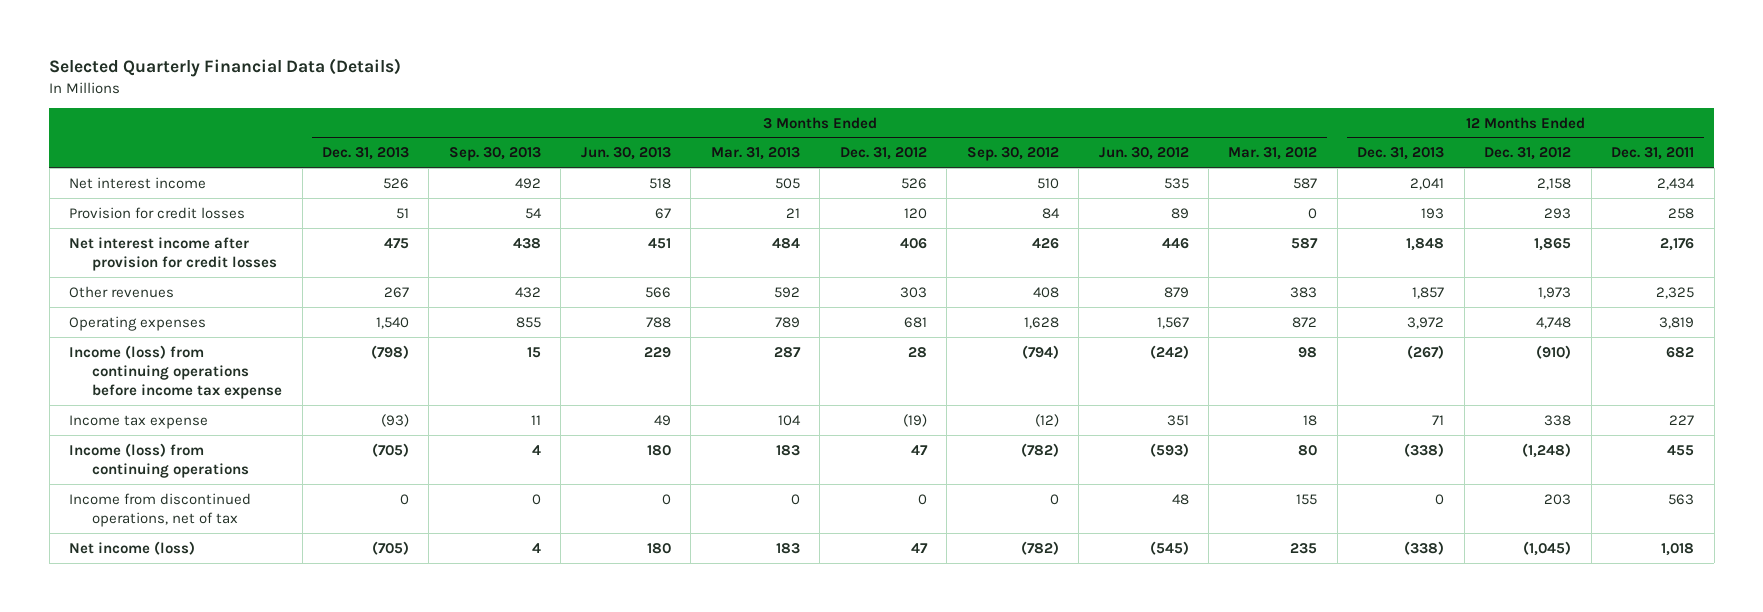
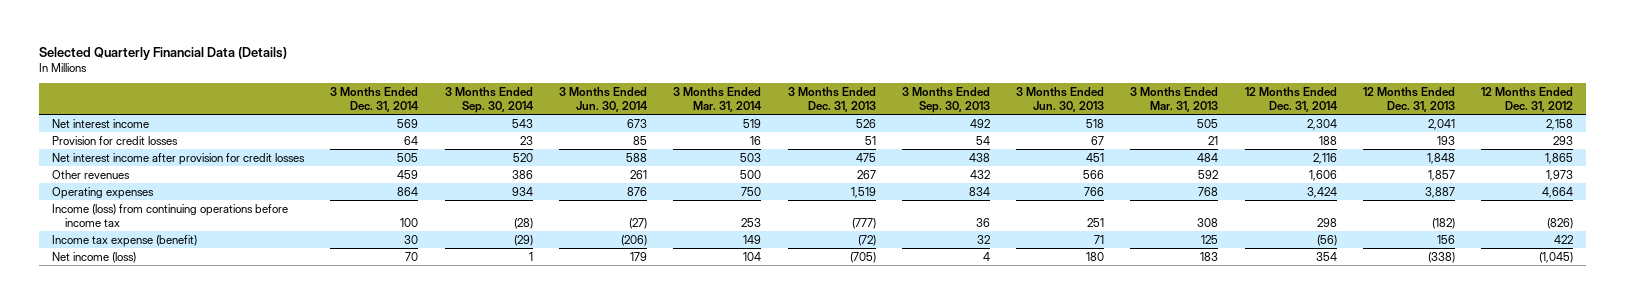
- | 3 Months Ended Dec. 31, 2013 | 3 Months Ended Sep. 30, 2013 | 3 Months Ended Jun. 30, 2013 | 3 Months Ended Mar. 31, 2013 | 3 Months Ended Dec. 31, 2012 | 3 Months Ended Sep. 30, 2012 | 3 Months Ended Jun. 30, 2012 | 3 Months Ended Mar. 31, 2012 | 12 Months Ended Dec. 31, 2013 | 12 Months Ended Dec. 31, 2012 | 12 Months Ended Dec. 31, 2011
+ | 3 Months Ended Dec. 31, 2014 | 3 Months Ended Sep. 30, 2014 | 3 Months Ended Jun. 30, 2014 | 3 Months Ended Mar. 31, 2014 | 3 Months Ended Dec. 31, 2013 | 3 Months Ended Sep. 30, 2013 | 3 Months Ended Jun. 30, 2013 | 3 Months Ended Mar. 31, 2013 | 12 Months Ended Dec. 31, 2014 | 12 Months Ended Dec. 31, 2013 | 12 Months Ended Dec. 31, 2012
- Operating expenses | 1,540 | 855 | 788 | 789 | 681 | 1,628 | 1,567 | 872 | 3,972 | 4,748 | 3,819
- Income (loss) from continuing operations before income tax expense | (798) | 15 | 229 | 287 | 28 | (794) | (242) | 98 | (267) | (910) | 682
- Income tax expense | (93) | 11 | 49 | 104 | (19) | (12) | 351 | 18 | 71 | 338 | 227
- Income (loss) from continuing operations | (705) | 4 | 180 | 183 | 47 | (782) | (593) | 80 | (338) | (1,248) | 455
- Income from discontinued operations, net of tax | 0 | 0 | 0 | 0 | 0 | 0 | 48 | 155 | 0 | 203 | 563
+ Operating expenses | 864 | 934 | 876 | 750 | 1,519 | 834 | 766 | 768 | 3,424 | 3,887 | 4,664
+ Income (loss) from continuing operations before income tax | 100 | (28) | (27) | 253 | (777) | 36 | 251 | 308 | 298 | (182) | (826)
+ Income tax expense (benefit) | 30 | (29) | (206) | 149 | (72) | 32 | 71 | 125 | (56) | 156 | 422

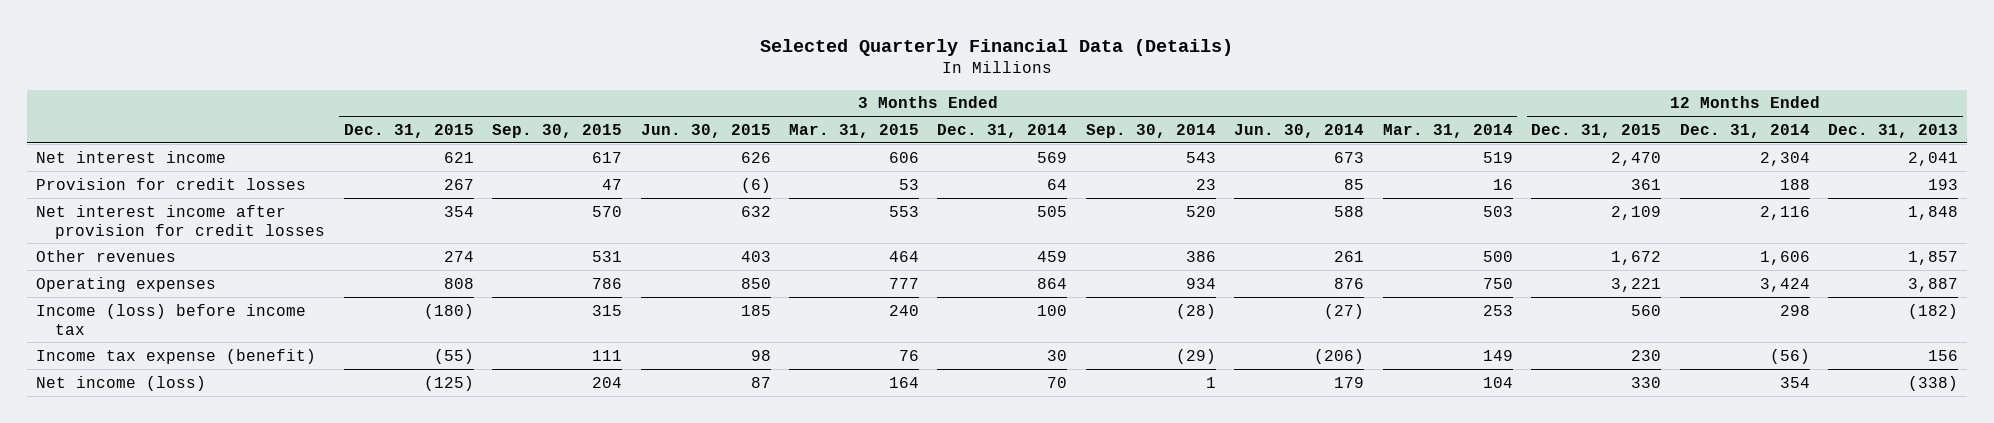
- | 3 Months Ended Dec. 31, 2014 | 3 Months Ended Sep. 30, 2014 | 3 Months Ended Jun. 30, 2014 | 3 Months Ended Mar. 31, 2014 | 3 Months Ended Dec. 31, 2013 | 3 Months Ended Sep. 30, 2013 | 3 Months Ended Jun. 30, 2013 | 3 Months Ended Mar. 31, 2013 | 12 Months Ended Dec. 31, 2014 | 12 Months Ended Dec. 31, 2013 | 12 Months Ended Dec. 31, 2012
+ | 3 Months Ended Dec. 31, 2015 | 3 Months Ended Sep. 30, 2015 | 3 Months Ended Jun. 30, 2015 | 3 Months Ended Mar. 31, 2015 | 3 Months Ended Dec. 31, 2014 | 3 Months Ended Sep. 30, 2014 | 3 Months Ended Jun. 30, 2014 | 3 Months Ended Mar. 31, 2014 | 12 Months Ended Dec. 31, 2015 | 12 Months Ended Dec. 31, 2014 | 12 Months Ended Dec. 31, 2013
- Income (loss) from continuing operations before income tax | 100 | (28) | (27) | 253 | (777) | 36 | 251 | 308 | 298 | (182) | (826)
+ Income (loss) before income tax | (180) | 315 | 185 | 240 | 100 | (28) | (27) | 253 | 560 | 298 | (182)

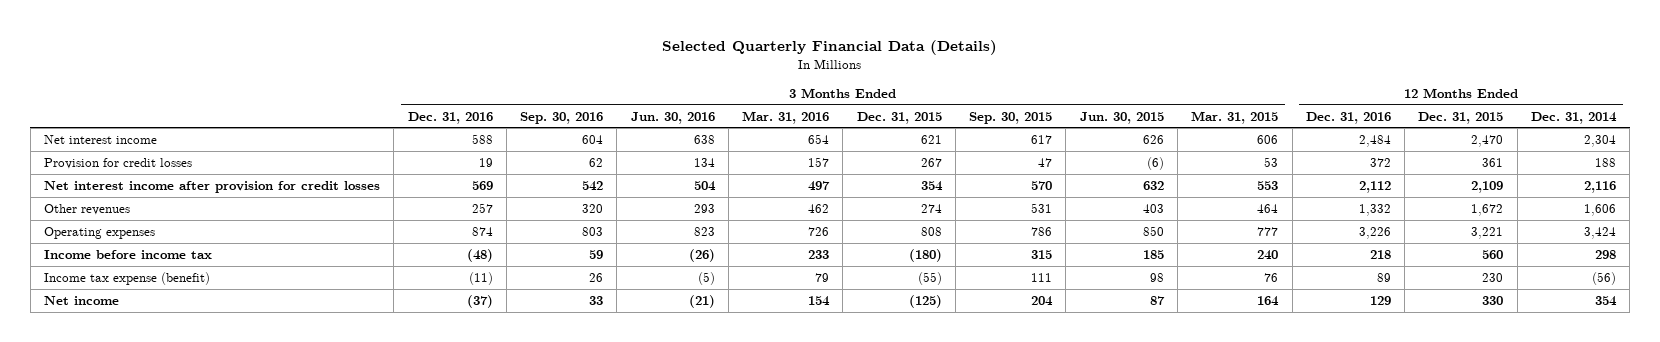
- | 3 Months Ended Dec. 31, 2015 | 3 Months Ended Sep. 30, 2015 | 3 Months Ended Jun. 30, 2015 | 3 Months Ended Mar. 31, 2015 | 3 Months Ended Dec. 31, 2014 | 3 Months Ended Sep. 30, 2014 | 3 Months Ended Jun. 30, 2014 | 3 Months Ended Mar. 31, 2014 | 12 Months Ended Dec. 31, 2015 | 12 Months Ended Dec. 31, 2014 | 12 Months Ended Dec. 31, 2013
+ | 3 Months Ended Dec. 31, 2016 | 3 Months Ended Sep. 30, 2016 | 3 Months Ended Jun. 30, 2016 | 3 Months Ended Mar. 31, 2016 | 3 Months Ended Dec. 31, 2015 | 3 Months Ended Sep. 30, 2015 | 3 Months Ended Jun. 30, 2015 | 3 Months Ended Mar. 31, 2015 | 12 Months Ended Dec. 31, 2016 | 12 Months Ended Dec. 31, 2015 | 12 Months Ended Dec. 31, 2014
- Income (loss) before income tax | (180) | 315 | 185 | 240 | 100 | (28) | (27) | 253 | 560 | 298 | (182)
+ Income before income tax | (48) | 59 | (26) | 233 | (180) | 315 | 185 | 240 | 218 | 560 | 298
- Net income (loss) | (125) | 204 | 87 | 164 | 70 | 1 | 179 | 104 | 330 | 354 | (338)
+ Net income | (37) | 33 | (21) | 154 | (125) | 204 | 87 | 164 | 129 | 330 | 354

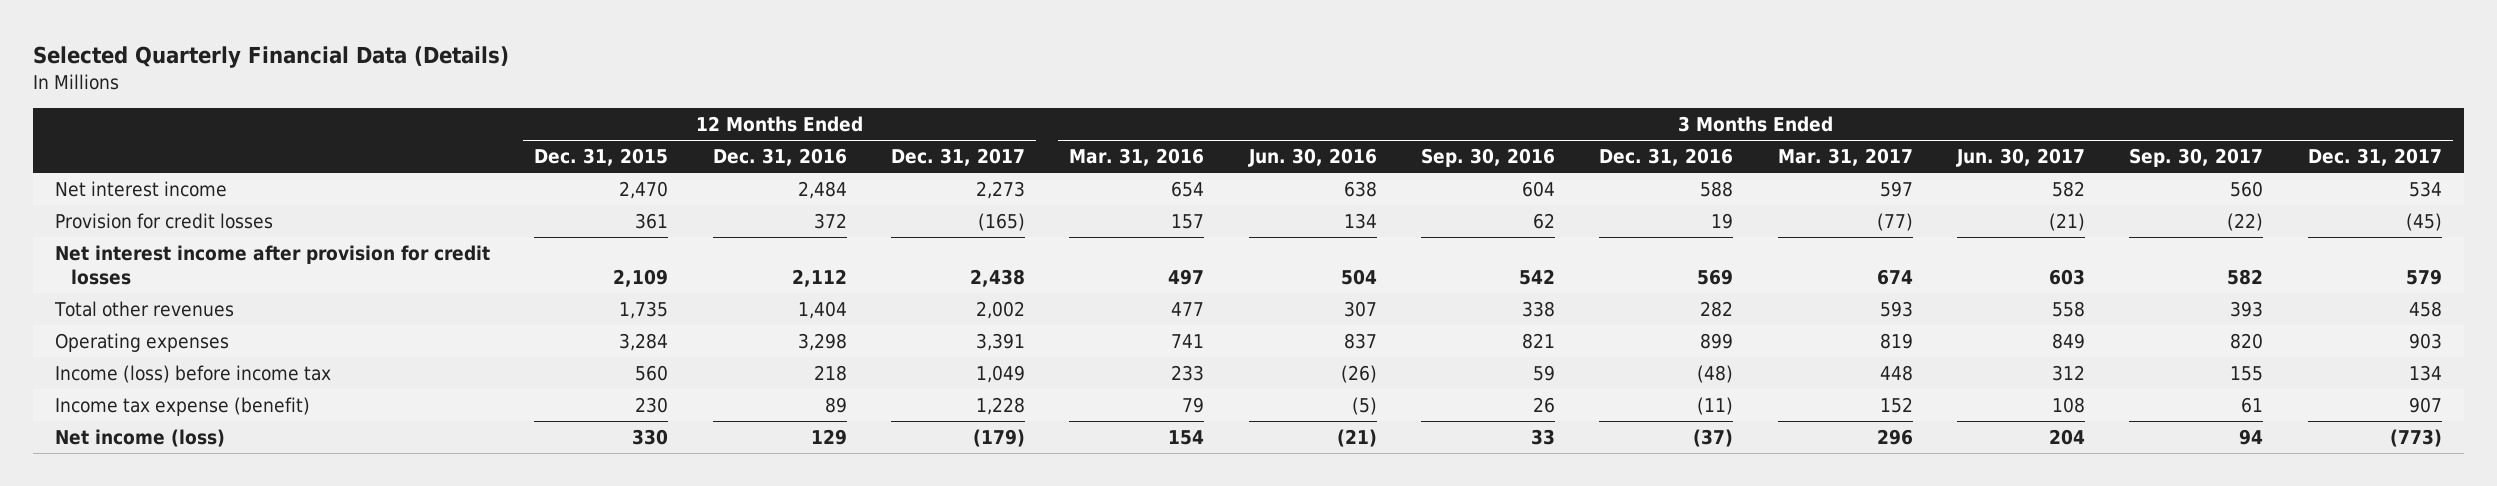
- | 3 Months Ended Dec. 31, 2016 | 3 Months Ended Sep. 30, 2016 | 3 Months Ended Jun. 30, 2016 | 3 Months Ended Mar. 31, 2016 | 3 Months Ended Dec. 31, 2015 | 3 Months Ended Sep. 30, 2015 | 3 Months Ended Jun. 30, 2015 | 3 Months Ended Mar. 31, 2015 | 12 Months Ended Dec. 31, 2016 | 12 Months Ended Dec. 31, 2015 | 12 Months Ended Dec. 31, 2014
+ | 12 Months Ended Dec. 31, 2015 | 12 Months Ended Dec. 31, 2016 | 12 Months Ended Dec. 31, 2017 | 3 Months Ended Mar. 31, 2016 | 3 Months Ended Jun. 30, 2016 | 3 Months Ended Sep. 30, 2016 | 3 Months Ended Dec. 31, 2016 | 3 Months Ended Mar. 31, 2017 | 3 Months Ended Jun. 30, 2017 | 3 Months Ended Sep. 30, 2017 | 3 Months Ended Dec. 31, 2017
- Other revenues | 257 | 320 | 293 | 462 | 274 | 531 | 403 | 464 | 1,332 | 1,672 | 1,606
- Operating expenses | 874 | 803 | 823 | 726 | 808 | 786 | 850 | 777 | 3,226 | 3,221 | 3,424
- Income before income tax | (48) | 59 | (26) | 233 | (180) | 315 | 185 | 240 | 218 | 560 | 298
+ Total other revenues | 1,735 | 1,404 | 2,002 | 477 | 307 | 338 | 282 | 593 | 558 | 393 | 458
+ Operating expenses | 3,284 | 3,298 | 3,391 | 741 | 837 | 821 | 899 | 819 | 849 | 820 | 903
+ Income (loss) before income tax | 560 | 218 | 1,049 | 233 | (26) | 59 | (48) | 448 | 312 | 155 | 134
- Net income | (37) | 33 | (21) | 154 | (125) | 204 | 87 | 164 | 129 | 330 | 354
+ Net income (loss) | 330 | 129 | (179) | 154 | (21) | 33 | (37) | 296 | 204 | 94 | (773)

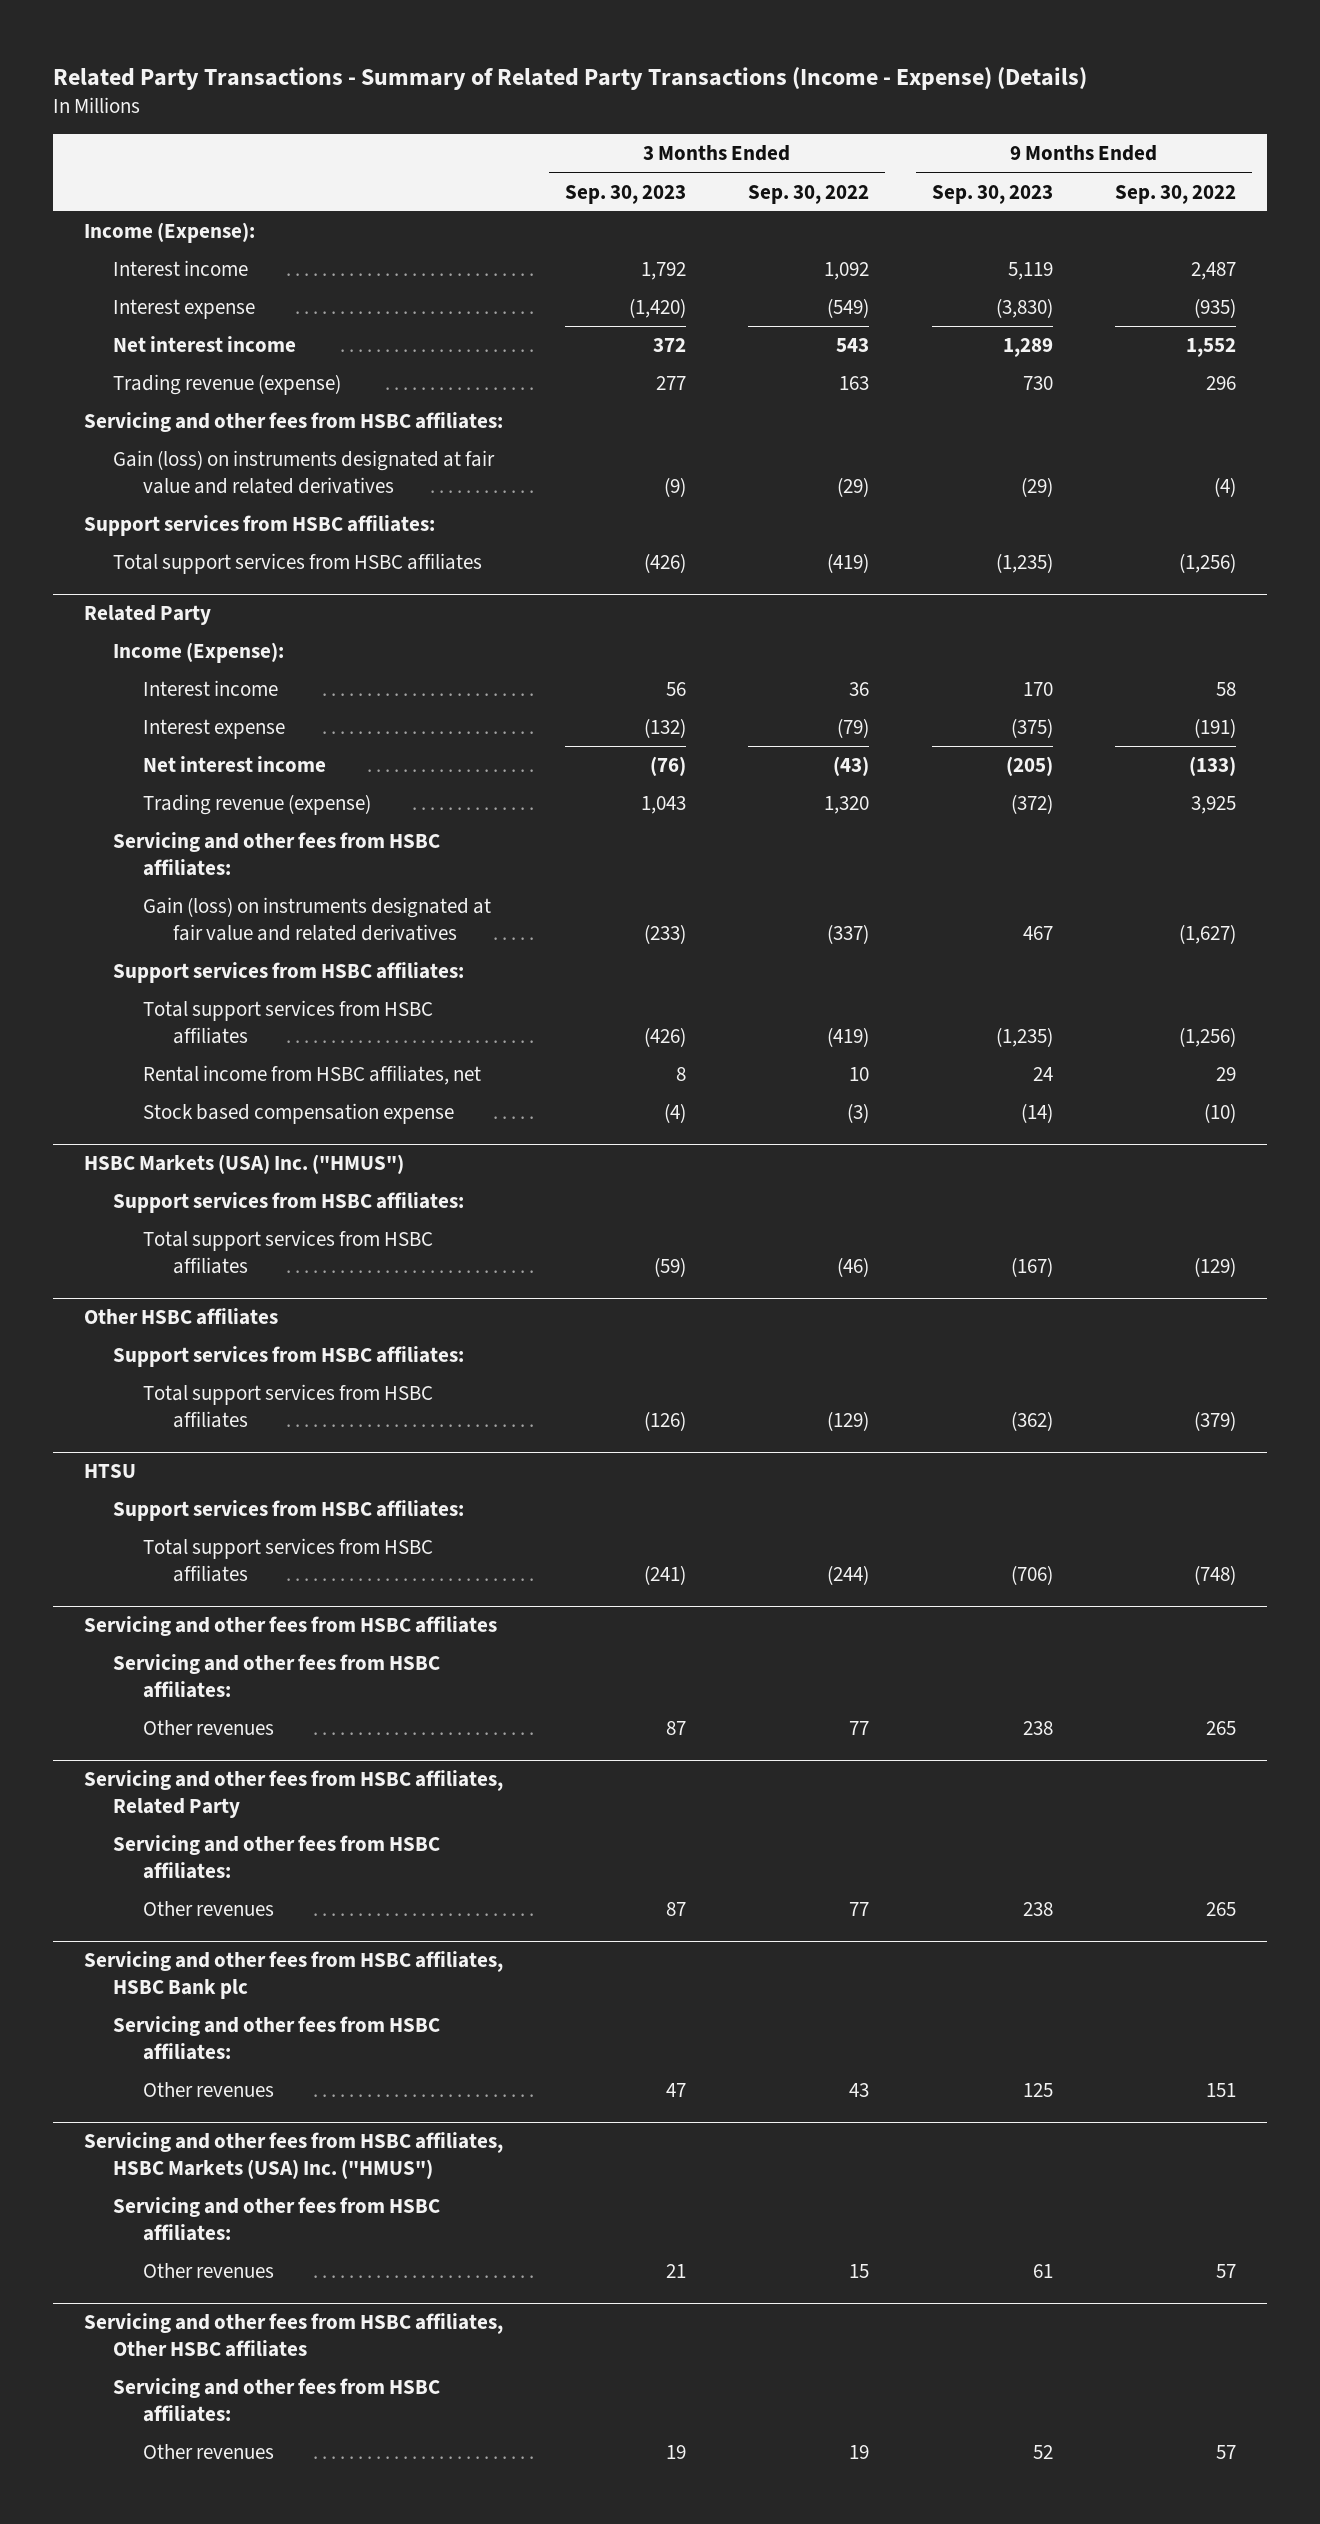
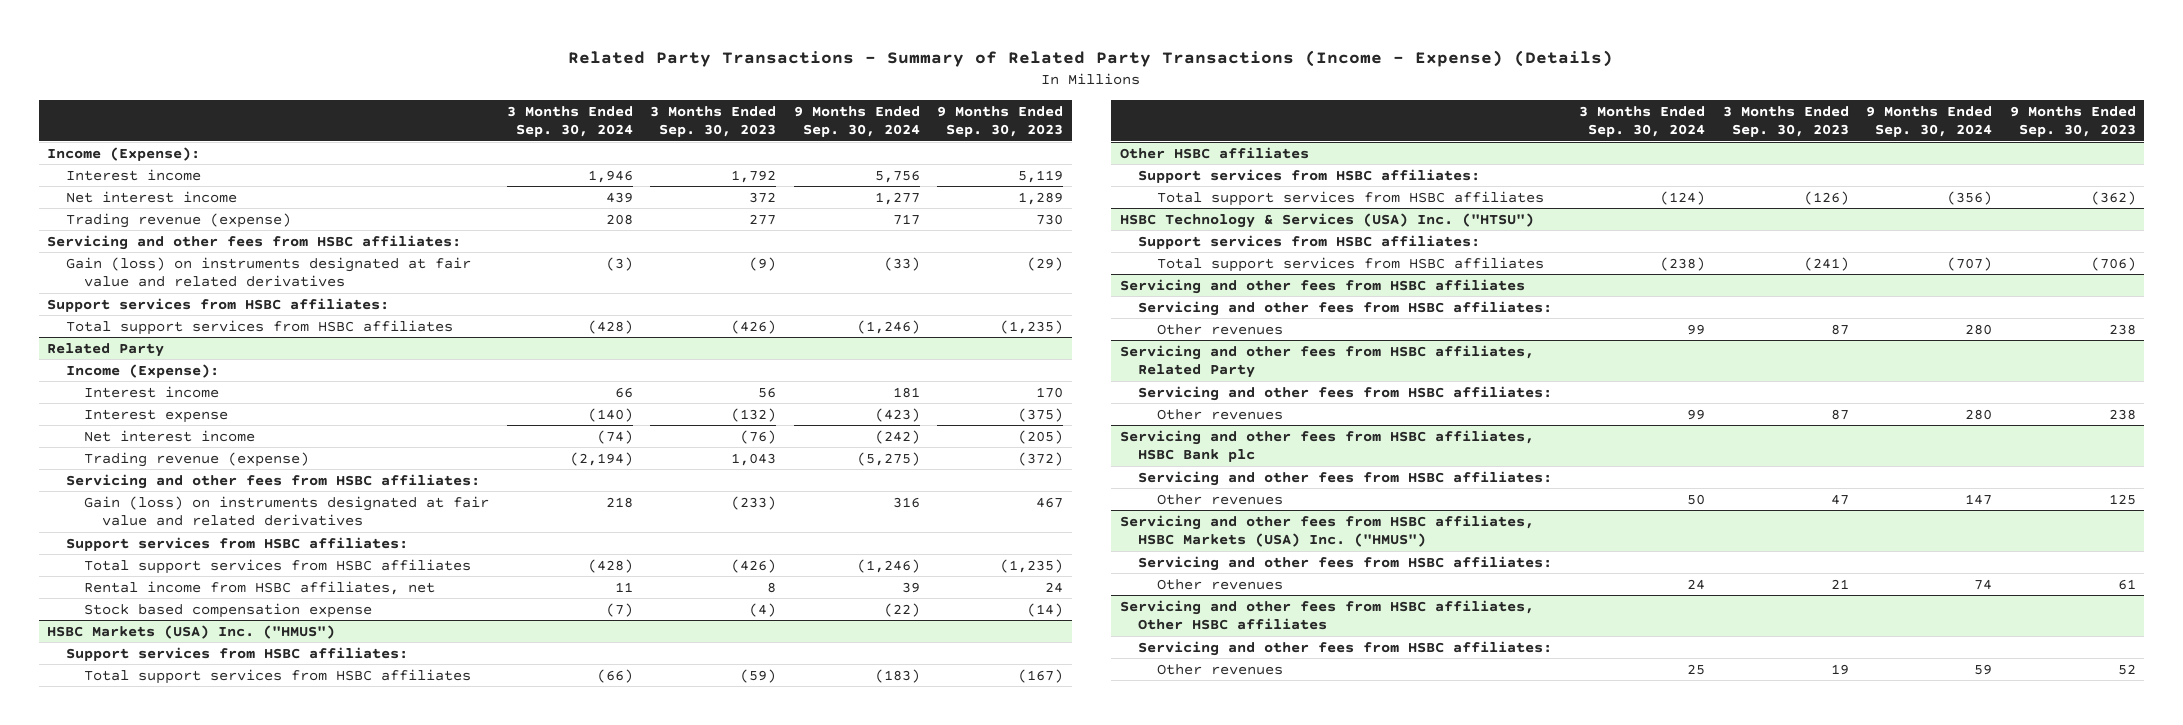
- | 3 Months Ended Sep. 30, 2023 | 3 Months Ended Sep. 30, 2022 | 9 Months Ended Sep. 30, 2023 | 9 Months Ended Sep. 30, 2022
+ | 3 Months Ended Sep. 30, 2024 | 3 Months Ended Sep. 30, 2023 | 9 Months Ended Sep. 30, 2024 | 9 Months Ended Sep. 30, 2023
- Interest expense | (1,420) | (549) | (3,830) | (935)
- HTSU
+ HSBC Technology & Services (USA) Inc. ("HTSU")

